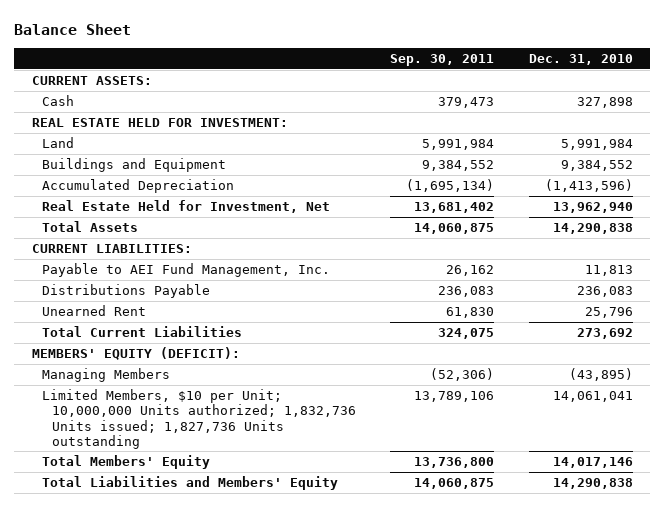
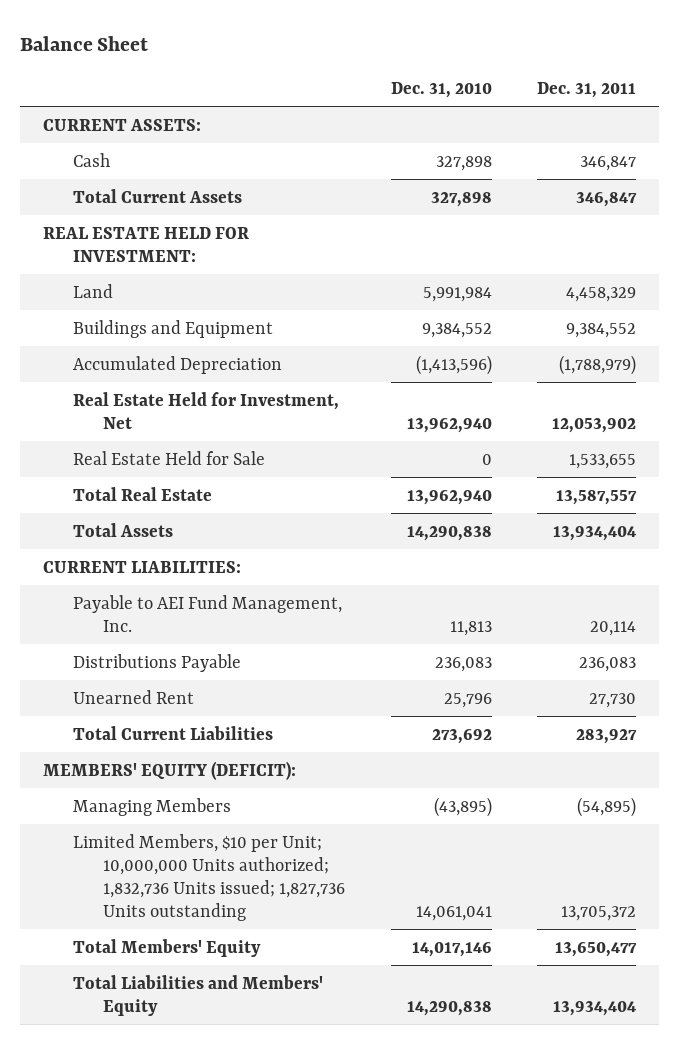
- | Sep. 30, 2011 | Dec. 31, 2010
+ | Dec. 31, 2010 | Dec. 31, 2011
+ Total Current Assets | 327,898 | 346,847
+ Real Estate Held for Sale | 0 | 1,533,655
+ Total Real Estate | 13,962,940 | 13,587,557

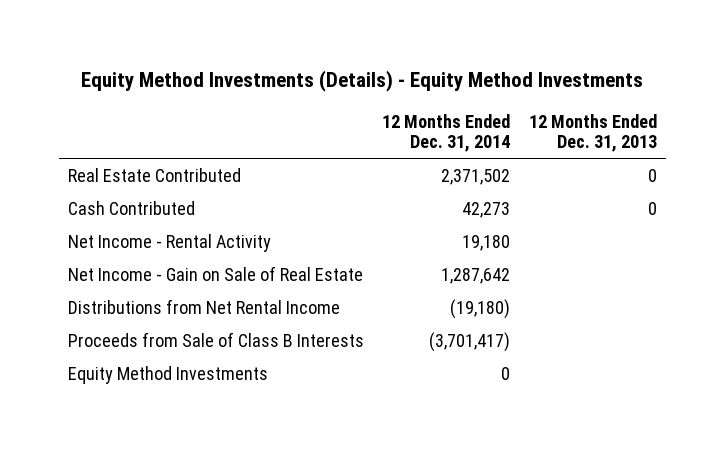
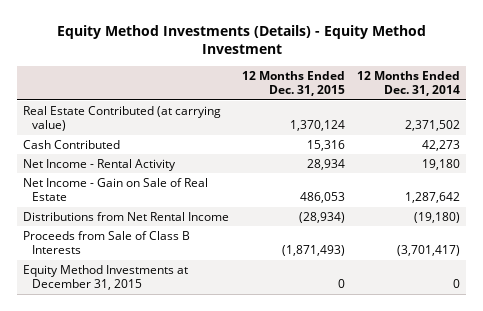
- Equity Method Investments (Details) - Equity Method Investments
+ Equity Method Investments (Details) - Equity Method Investment
- | 12 Months Ended Dec. 31, 2014 | 12 Months Ended Dec. 31, 2013
+ | 12 Months Ended Dec. 31, 2015 | 12 Months Ended Dec. 31, 2014
- Real Estate Contributed | 2,371,502 | 0
+ Real Estate Contributed (at carrying value) | 1,370,124 | 2,371,502
- Equity Method Investments | 0 |
+ Equity Method Investments at December 31, 2015 | 0 | 0

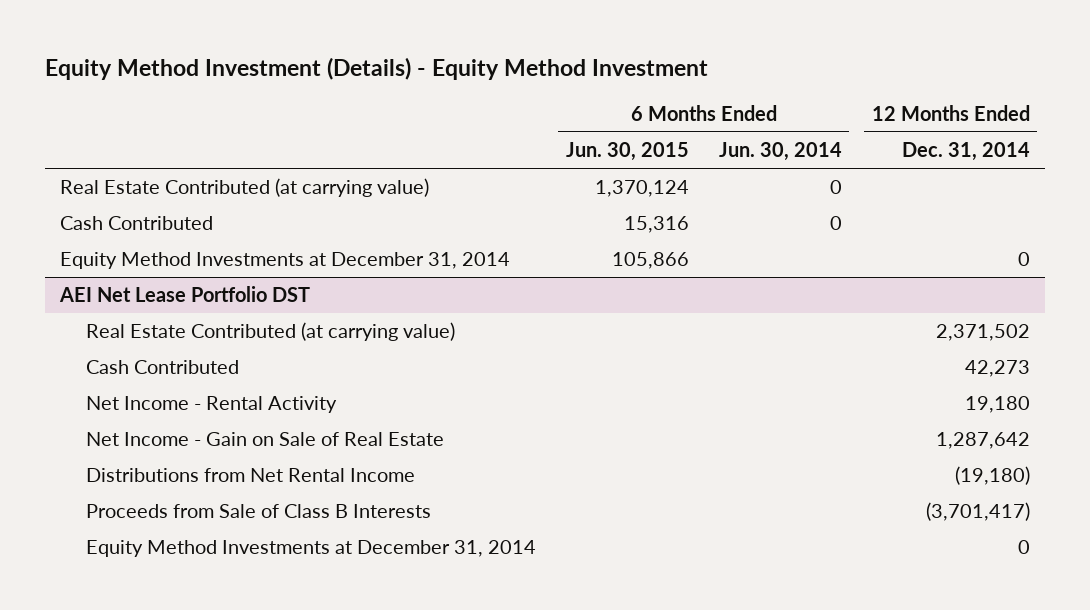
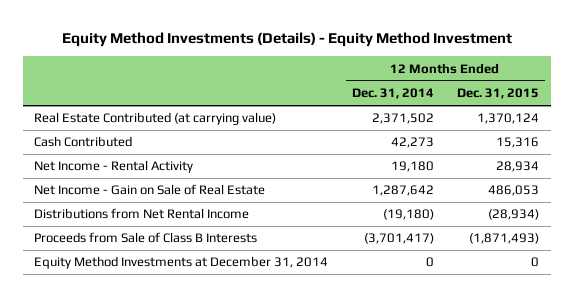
- Equity Method Investment (Details) - Equity Method Investment
+ Equity Method Investments (Details) - Equity Method Investment
- | 6 Months Ended Jun. 30, 2015 | 6 Months Ended Jun. 30, 2014 | 12 Months Ended Dec. 31, 2014
+ | 12 Months Ended Dec. 31, 2014 | 12 Months Ended Dec. 31, 2015
- Real Estate Contributed (at carrying value) | 1,370,124 | 0 |
- Cash Contributed | 15,316 | 0 |
- Equity Method Investments at December 31, 2014 | 105,866 | | 0
- AEI Net Lease Portfolio DST

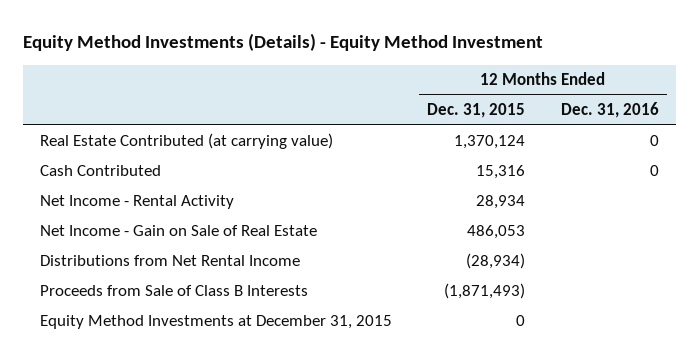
- | 12 Months Ended Dec. 31, 2014 | 12 Months Ended Dec. 31, 2015
+ | 12 Months Ended Dec. 31, 2015 | 12 Months Ended Dec. 31, 2016
- Equity Method Investments at December 31, 2014 | 0 | 0
+ Equity Method Investments at December 31, 2015 | 0 |

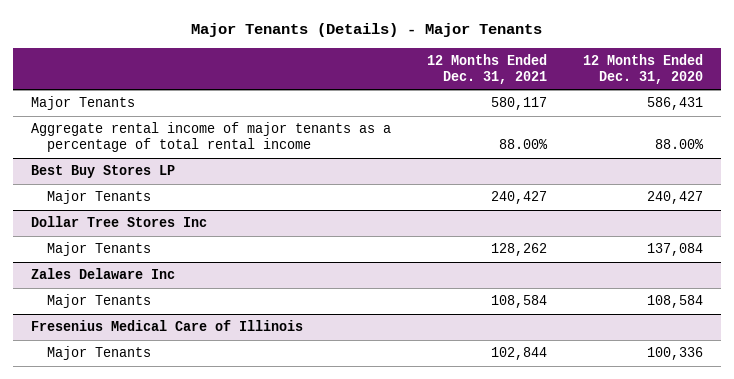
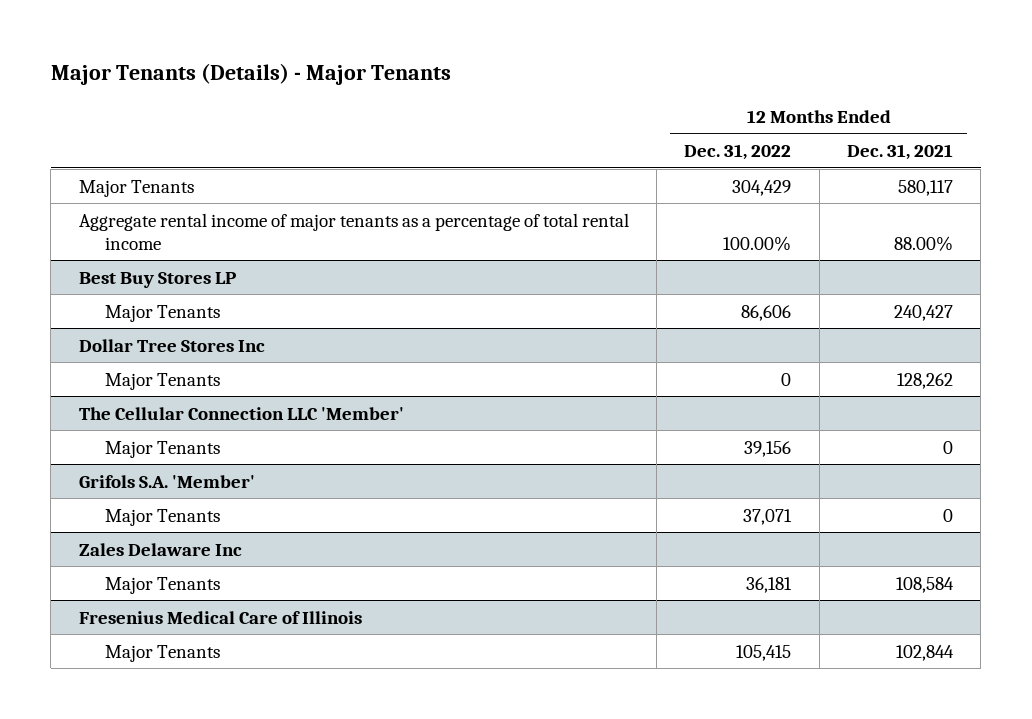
- | 12 Months Ended Dec. 31, 2021 | 12 Months Ended Dec. 31, 2020
+ | 12 Months Ended Dec. 31, 2022 | 12 Months Ended Dec. 31, 2021
+ The Cellular Connection LLC 'Member'
+ Major Tenants | 39,156 | 0
+ Grifols S.A. 'Member'
+ Major Tenants | 37,071 | 0

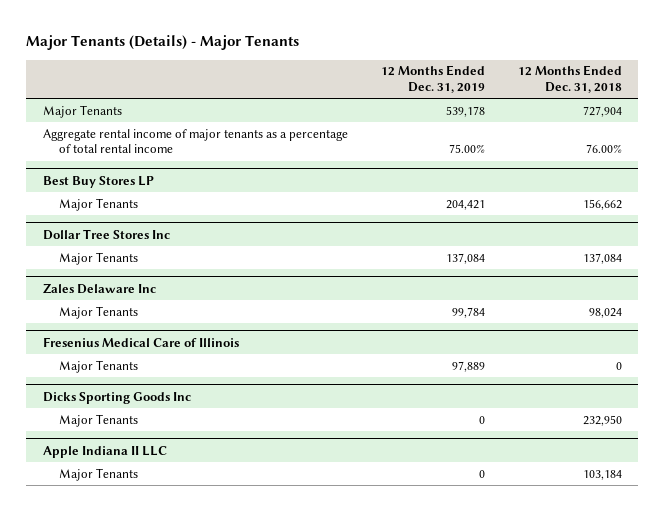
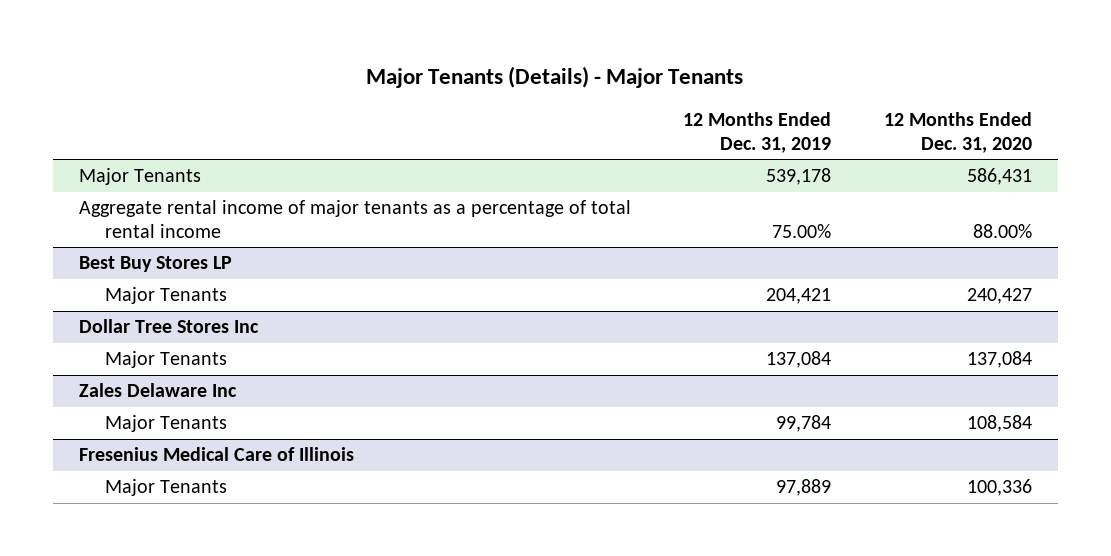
- | 12 Months Ended Dec. 31, 2019 | 12 Months Ended Dec. 31, 2018
+ | 12 Months Ended Dec. 31, 2019 | 12 Months Ended Dec. 31, 2020
- Dicks Sporting Goods Inc
- Major Tenants | 0 | 232,950
- Apple Indiana II LLC
- Major Tenants | 0 | 103,184

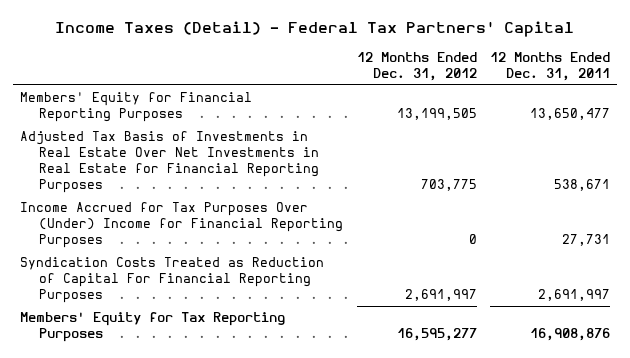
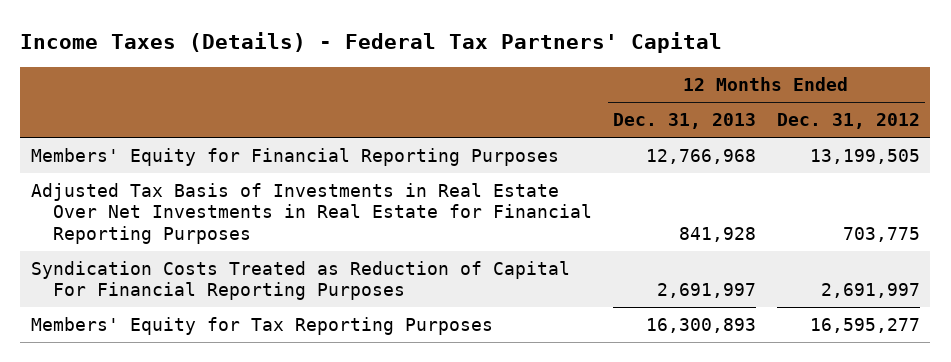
- Income Taxes (Detail) - Federal Tax Partners' Capital
+ Income Taxes (Details) - Federal Tax Partners' Capital
- | 12 Months Ended Dec. 31, 2012 | 12 Months Ended Dec. 31, 2011
+ | 12 Months Ended Dec. 31, 2013 | 12 Months Ended Dec. 31, 2012
- Income Accrued for Tax Purposes Over (Under) Income for Financial Reporting Purposes | 0 | 27,731

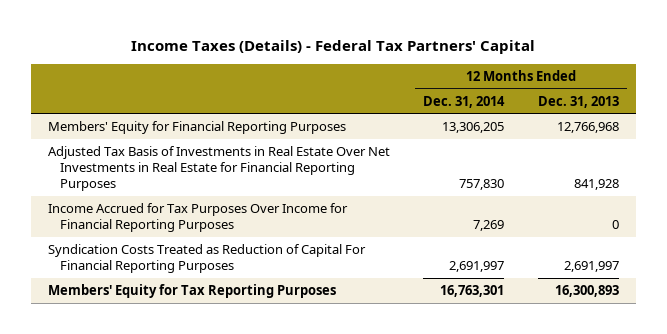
- | 12 Months Ended Dec. 31, 2013 | 12 Months Ended Dec. 31, 2012
+ | 12 Months Ended Dec. 31, 2014 | 12 Months Ended Dec. 31, 2013
+ Income Accrued for Tax Purposes Over Income for Financial Reporting Purposes | 7,269 | 0

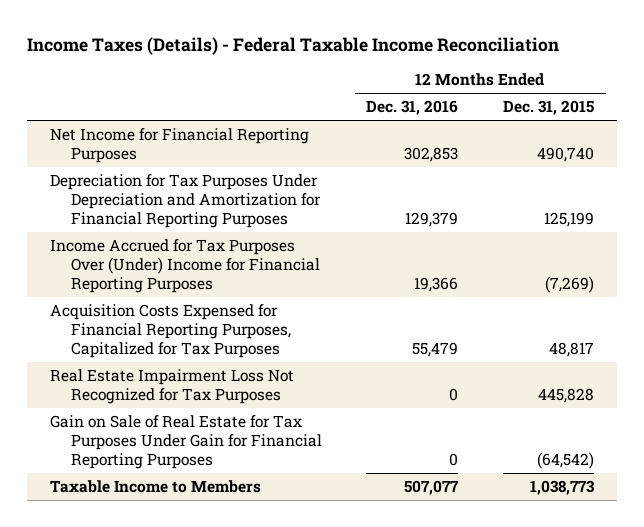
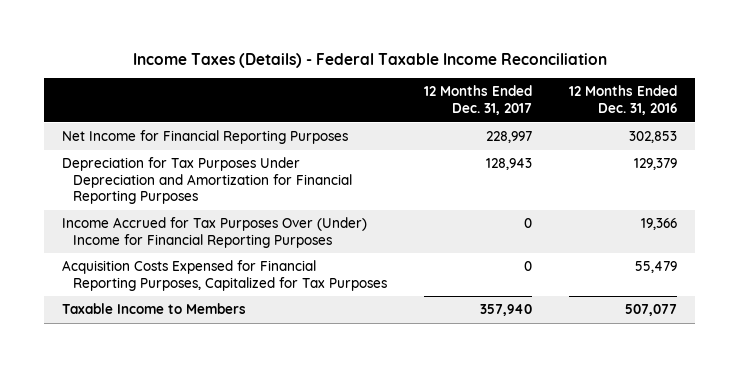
- | 12 Months Ended Dec. 31, 2016 | 12 Months Ended Dec. 31, 2015
+ | 12 Months Ended Dec. 31, 2017 | 12 Months Ended Dec. 31, 2016
- Real Estate Impairment Loss Not Recognized for Tax Purposes | 0 | 445,828
- Gain on Sale of Real Estate for Tax Purposes Under Gain for Financial Reporting Purposes | 0 | (64,542)

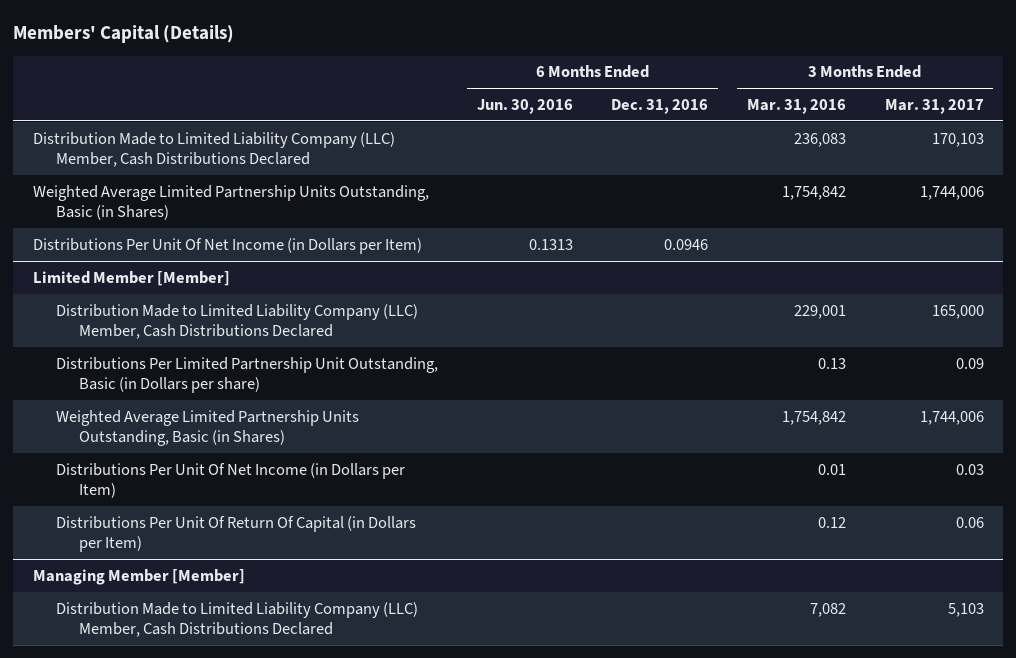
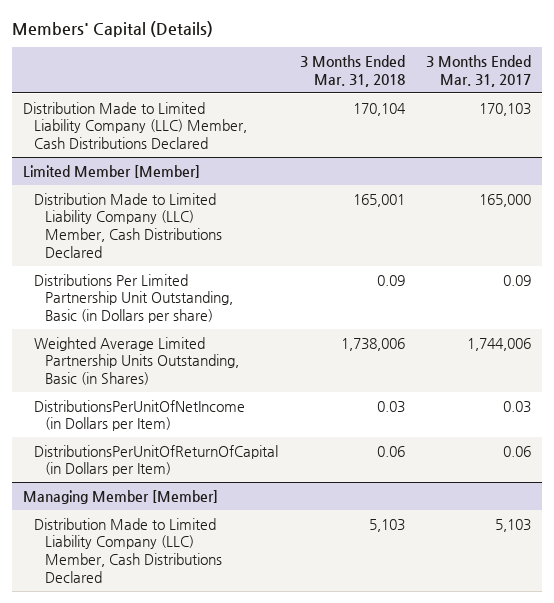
- | 6 Months Ended Jun. 30, 2016 | 6 Months Ended Dec. 31, 2016 | 3 Months Ended Mar. 31, 2016 | 3 Months Ended Mar. 31, 2017
+ | 3 Months Ended Mar. 31, 2018 | 3 Months Ended Mar. 31, 2017
- Weighted Average Limited Partnership Units Outstanding, Basic (in Shares) | | | 1,754,842 | 1,744,006
- Distributions Per Unit Of Net Income (in Dollars per Item) | 0.1313 | 0.0946 | |
@ Limited Member [Member]
- Distributions Per Unit Of Net Income (in Dollars per Item) | | | 0.01 | 0.03
- Distributions Per Unit Of Return Of Capital (in Dollars per Item) | | | 0.12 | 0.06
+ DistributionsPerUnitOfNetIncome (in Dollars per Item) | 0.03 | 0.03
+ DistributionsPerUnitOfReturnOfCapital (in Dollars per Item) | 0.06 | 0.06

